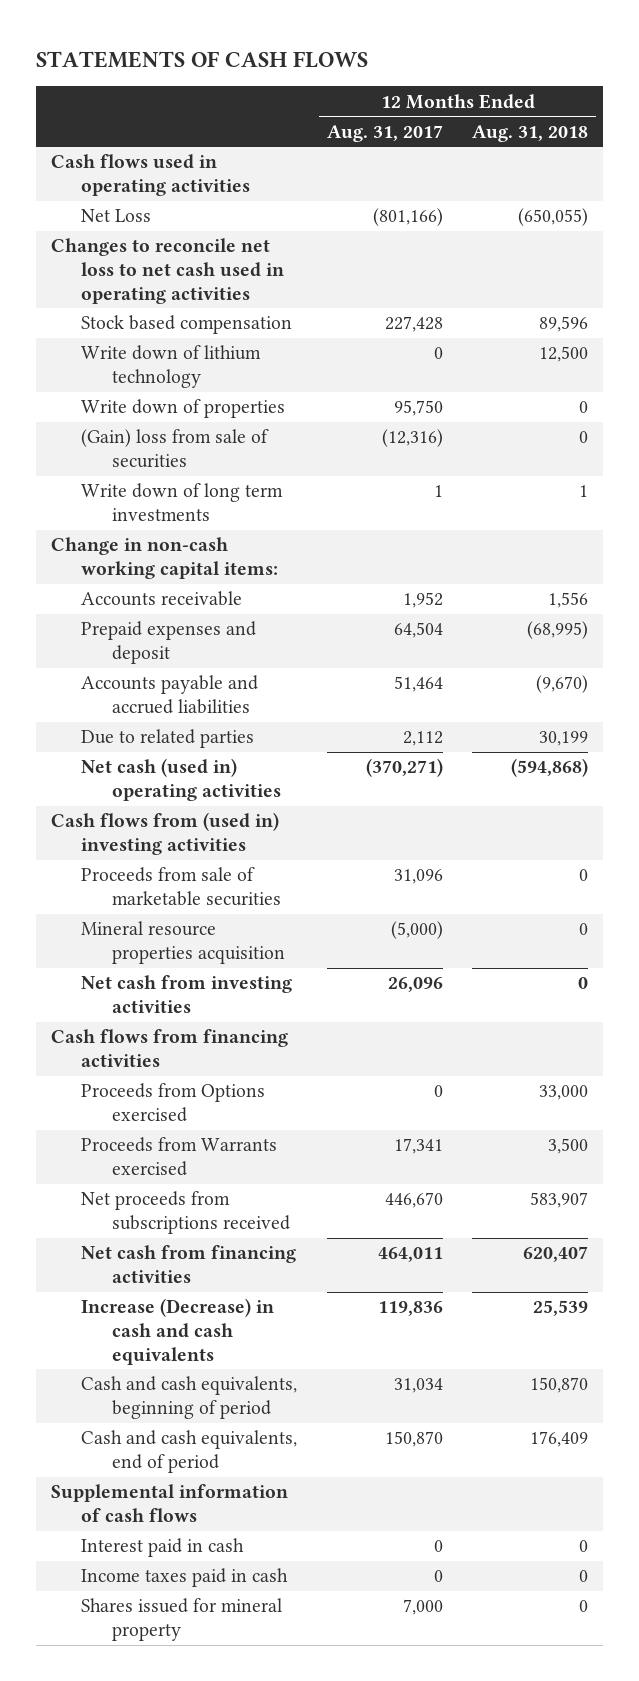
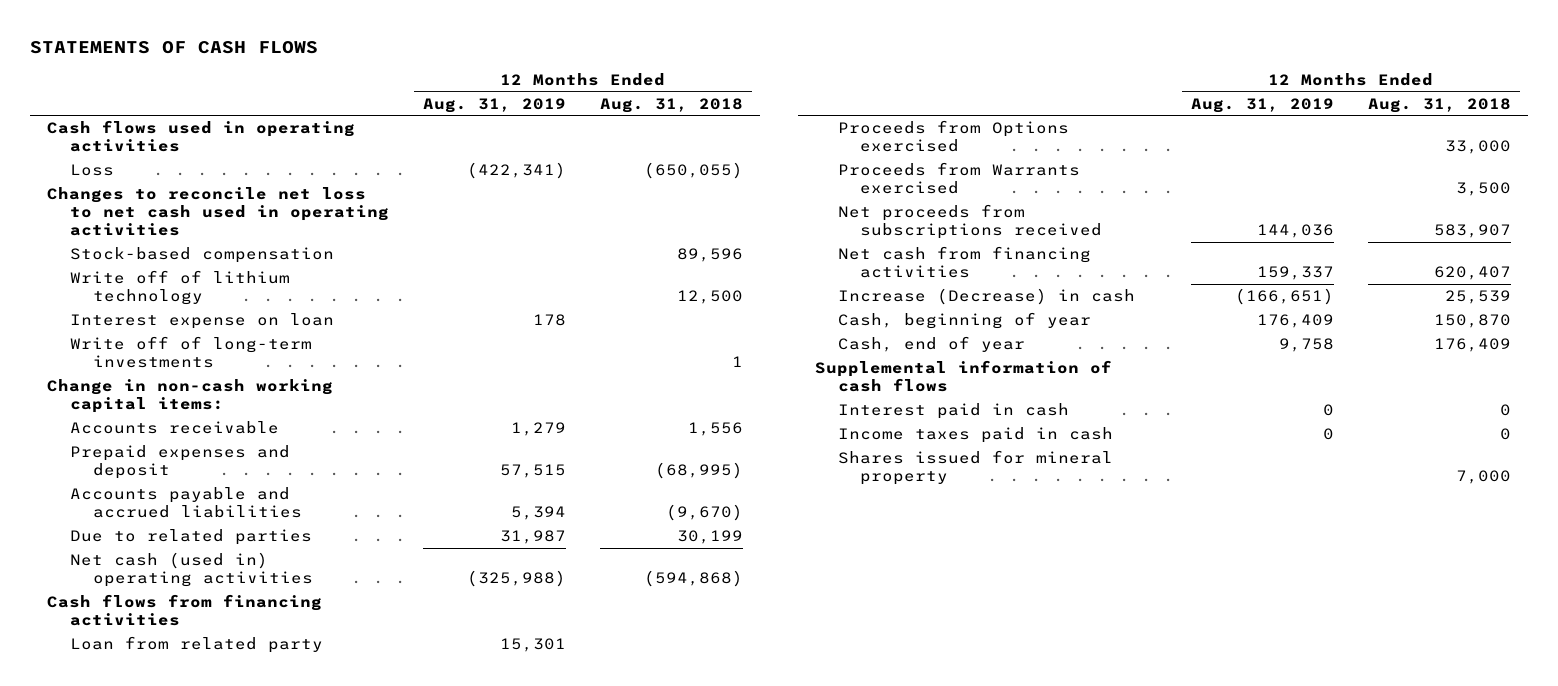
- | 12 Months Ended Aug. 31, 2017 | 12 Months Ended Aug. 31, 2018
+ | 12 Months Ended Aug. 31, 2019 | 12 Months Ended Aug. 31, 2018
- Net Loss | (801,166) | (650,055)
+ Loss | (422,341) | (650,055)
- Stock based compensation | 227,428 | 89,596
- Write down of lithium technology | 0 | 12,500
- Write down of properties | 95,750 | 0
- (Gain) loss from sale of securities | (12,316) | 0
- Write down of long term investments | 1 | 1
+ Stock-based compensation | | 89,596
+ Write off of lithium technology | | 12,500
+ Interest expense on loan | 178 |
+ Write off of long-term investments | | 1
- Cash flows from (used in) investing activities
- Proceeds from sale of marketable securities | 31,096 | 0
- Mineral resource properties acquisition | (5,000) | 0
- Net cash from investing activities | 26,096 | 0
+ Loan from related party | 15,301 |
- Increase (Decrease) in cash and cash equivalents | 119,836 | 25,539
- Cash and cash equivalents, beginning of period | 31,034 | 150,870
- Cash and cash equivalents, end of period | 150,870 | 176,409
+ Increase (Decrease) in cash | (166,651) | 25,539
+ Cash, beginning of year | 176,409 | 150,870
+ Cash, end of year | 9,758 | 176,409
- Shares issued for mineral property | 7,000 | 0
+ Shares issued for mineral property | | 7,000

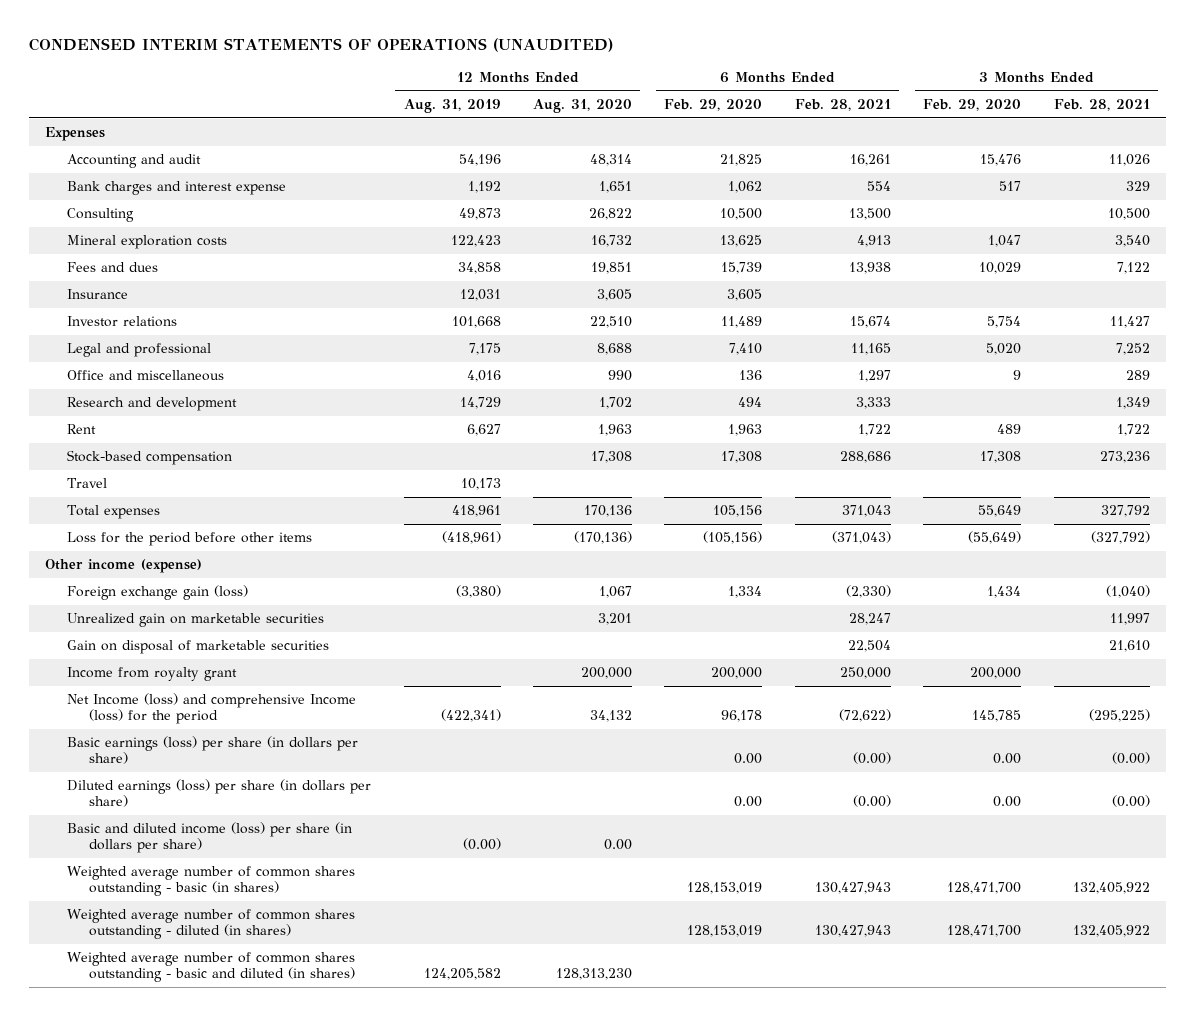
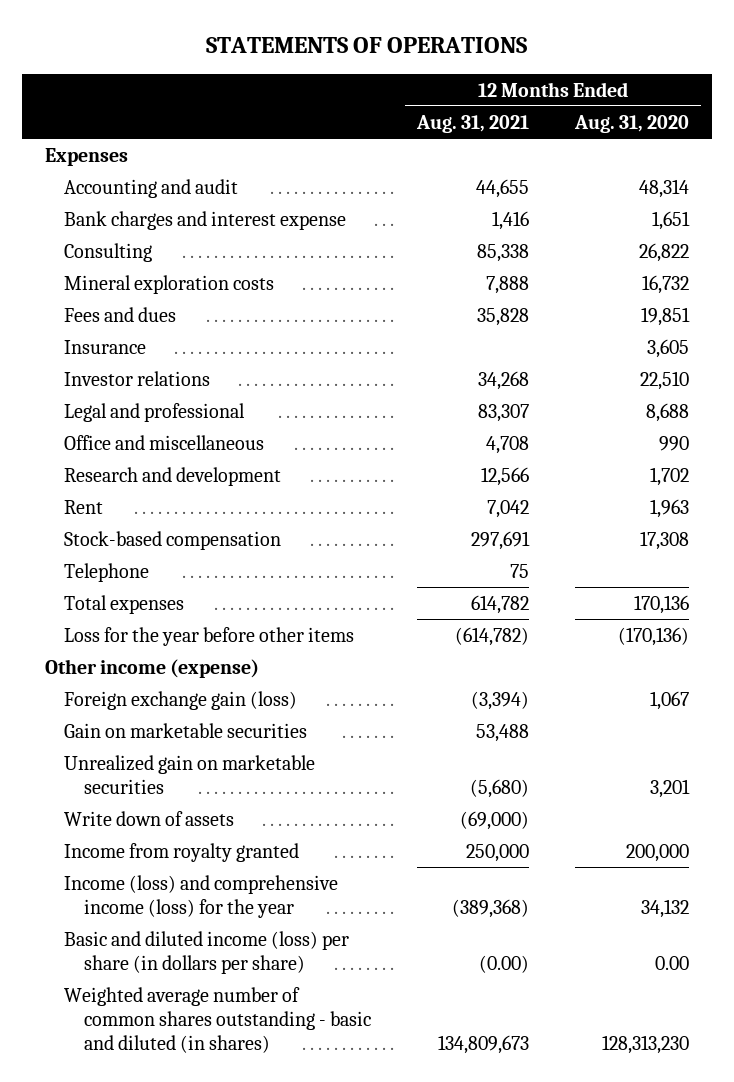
- CONDENSED INTERIM STATEMENTS OF OPERATIONS (UNAUDITED)
+ STATEMENTS OF OPERATIONS
- | 12 Months Ended Aug. 31, 2019 | 12 Months Ended Aug. 31, 2020 | 6 Months Ended Feb. 29, 2020 | 6 Months Ended Feb. 28, 2021 | 3 Months Ended Feb. 29, 2020 | 3 Months Ended Feb. 28, 2021
+ | 12 Months Ended Aug. 31, 2021 | 12 Months Ended Aug. 31, 2020
- Travel | 10,173 | | | | |
+ Telephone | 75 |
- Loss for the period before other items | (418,961) | (170,136) | (105,156) | (371,043) | (55,649) | (327,792)
+ Loss for the year before other items | (614,782) | (170,136)
+ Gain on marketable securities | 53,488 |
- Gain on disposal of marketable securities | | | | 22,504 | | 21,610
- Income from royalty grant | | 200,000 | 200,000 | 250,000 | 200,000 |
- Net Income (loss) and comprehensive Income (loss) for the period | (422,341) | 34,132 | 96,178 | (72,622) | 145,785 | (295,225)
- Basic earnings (loss) per share (in dollars per share) | | | 0.00 | (0.00) | 0.00 | (0.00)
- Diluted earnings (loss) per share (in dollars per share) | | | 0.00 | (0.00) | 0.00 | (0.00)
+ Write down of assets | (69,000) |
+ Income from royalty granted | 250,000 | 200,000
+ Income (loss) and comprehensive income (loss) for the year | (389,368) | 34,132
- Weighted average number of common shares outstanding - basic (in shares) | | | 128,153,019 | 130,427,943 | 128,471,700 | 132,405,922
- Weighted average number of common shares outstanding - diluted (in shares) | | | 128,153,019 | 130,427,943 | 128,471,700 | 132,405,922

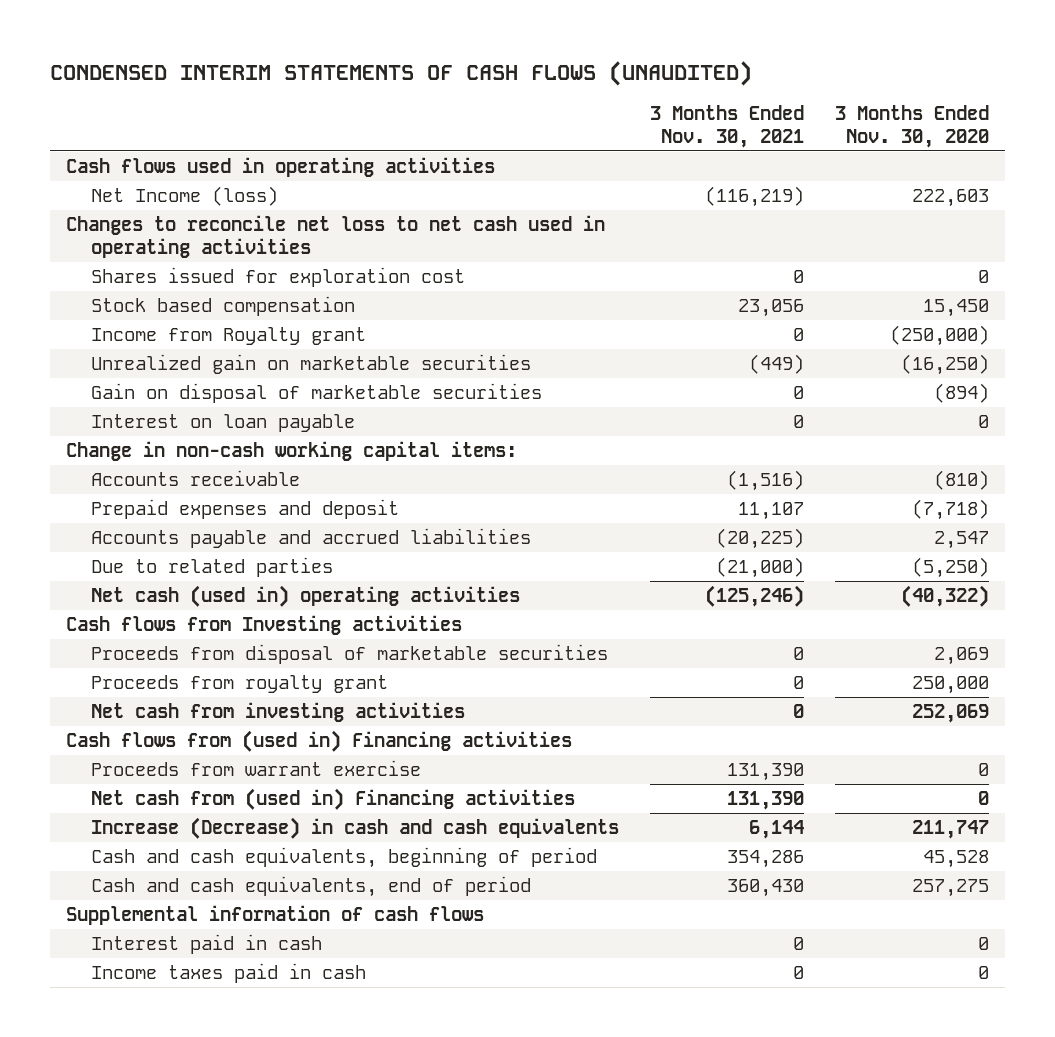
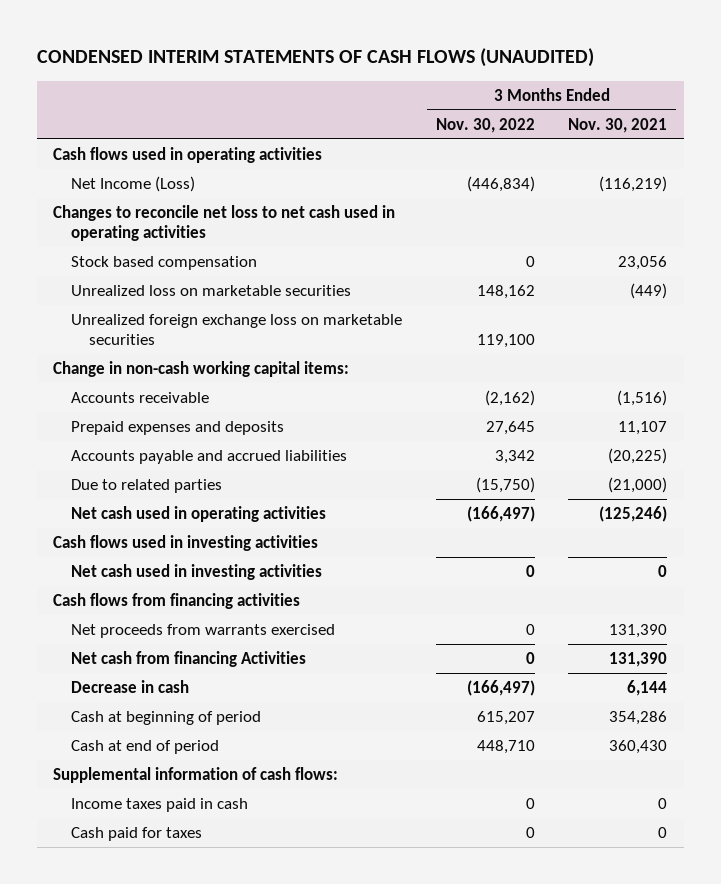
- | 3 Months Ended Nov. 30, 2021 | 3 Months Ended Nov. 30, 2020
+ | 3 Months Ended Nov. 30, 2022 | 3 Months Ended Nov. 30, 2021
- Net Income (loss) | (116,219) | 222,603
+ Net Income (Loss) | (446,834) | (116,219)
- Shares issued for exploration cost | 0 | 0
- Income from Royalty grant | 0 | (250,000)
- Unrealized gain on marketable securities | (449) | (16,250)
- Gain on disposal of marketable securities | 0 | (894)
- Interest on loan payable | 0 | 0
+ Unrealized loss on marketable securities | 148,162 | (449)
+ Unrealized foreign exchange loss on marketable securities | 119,100 |
- Prepaid expenses and deposit | 11,107 | (7,718)
+ Prepaid expenses and deposits | 27,645 | 11,107
- Net cash (used in) operating activities | (125,246) | (40,322)
- Cash flows from Investing activities
- Proceeds from disposal of marketable securities | 0 | 2,069
- Proceeds from royalty grant | 0 | 250,000
- Net cash from investing activities | 0 | 252,069
- Cash flows from (used in) Financing activities
- Proceeds from warrant exercise | 131,390 | 0
- Net cash from (used in) Financing activities | 131,390 | 0
- Increase (Decrease) in cash and cash equivalents | 6,144 | 211,747
- Cash and cash equivalents, beginning of period | 354,286 | 45,528
- Cash and cash equivalents, end of period | 360,430 | 257,275
- Supplemental information of cash flows
- Interest paid in cash | 0 | 0
+ Net cash used in operating activities | (166,497) | (125,246)
+ Cash flows used in investing activities
+ Net cash used in investing activities | 0 | 0
+ Cash flows from financing activities
+ Net proceeds from warrants exercised | 0 | 131,390
+ Net cash from financing Activities | 0 | 131,390
+ Decrease in cash | (166,497) | 6,144
+ Cash at beginning of period | 615,207 | 354,286
+ Cash at end of period | 448,710 | 360,430
+ Supplemental information of cash flows:
+ Cash paid for taxes | 0 | 0

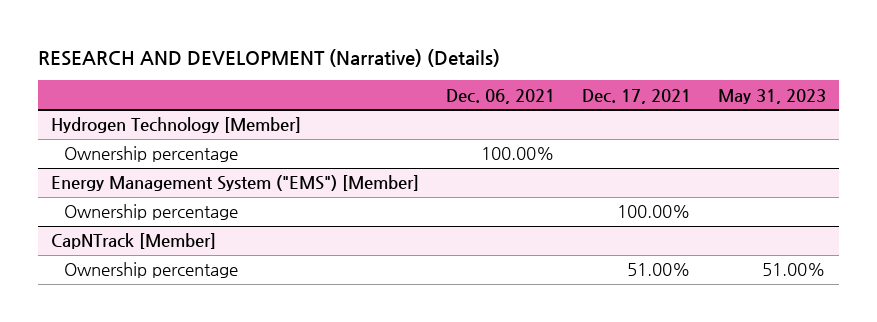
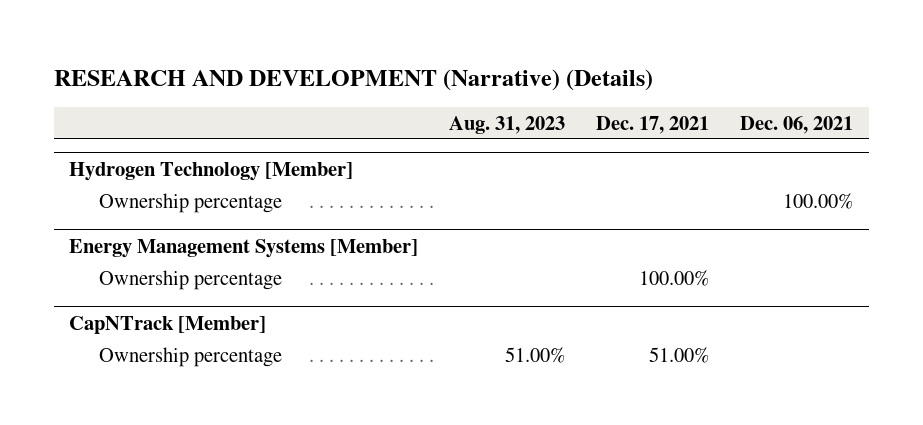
- | Dec. 06, 2021 | Dec. 17, 2021 | May 31, 2023
+ | Aug. 31, 2023 | Dec. 17, 2021 | Dec. 06, 2021
- Energy Management System ("EMS") [Member]
+ Energy Management Systems [Member]

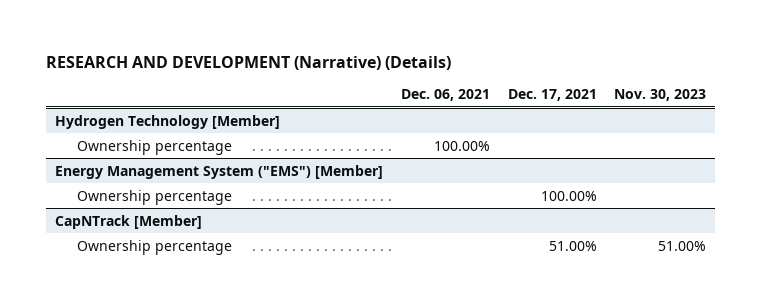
- | Aug. 31, 2023 | Dec. 17, 2021 | Dec. 06, 2021
+ | Dec. 06, 2021 | Dec. 17, 2021 | Nov. 30, 2023
- Energy Management Systems [Member]
+ Energy Management System ("EMS") [Member]

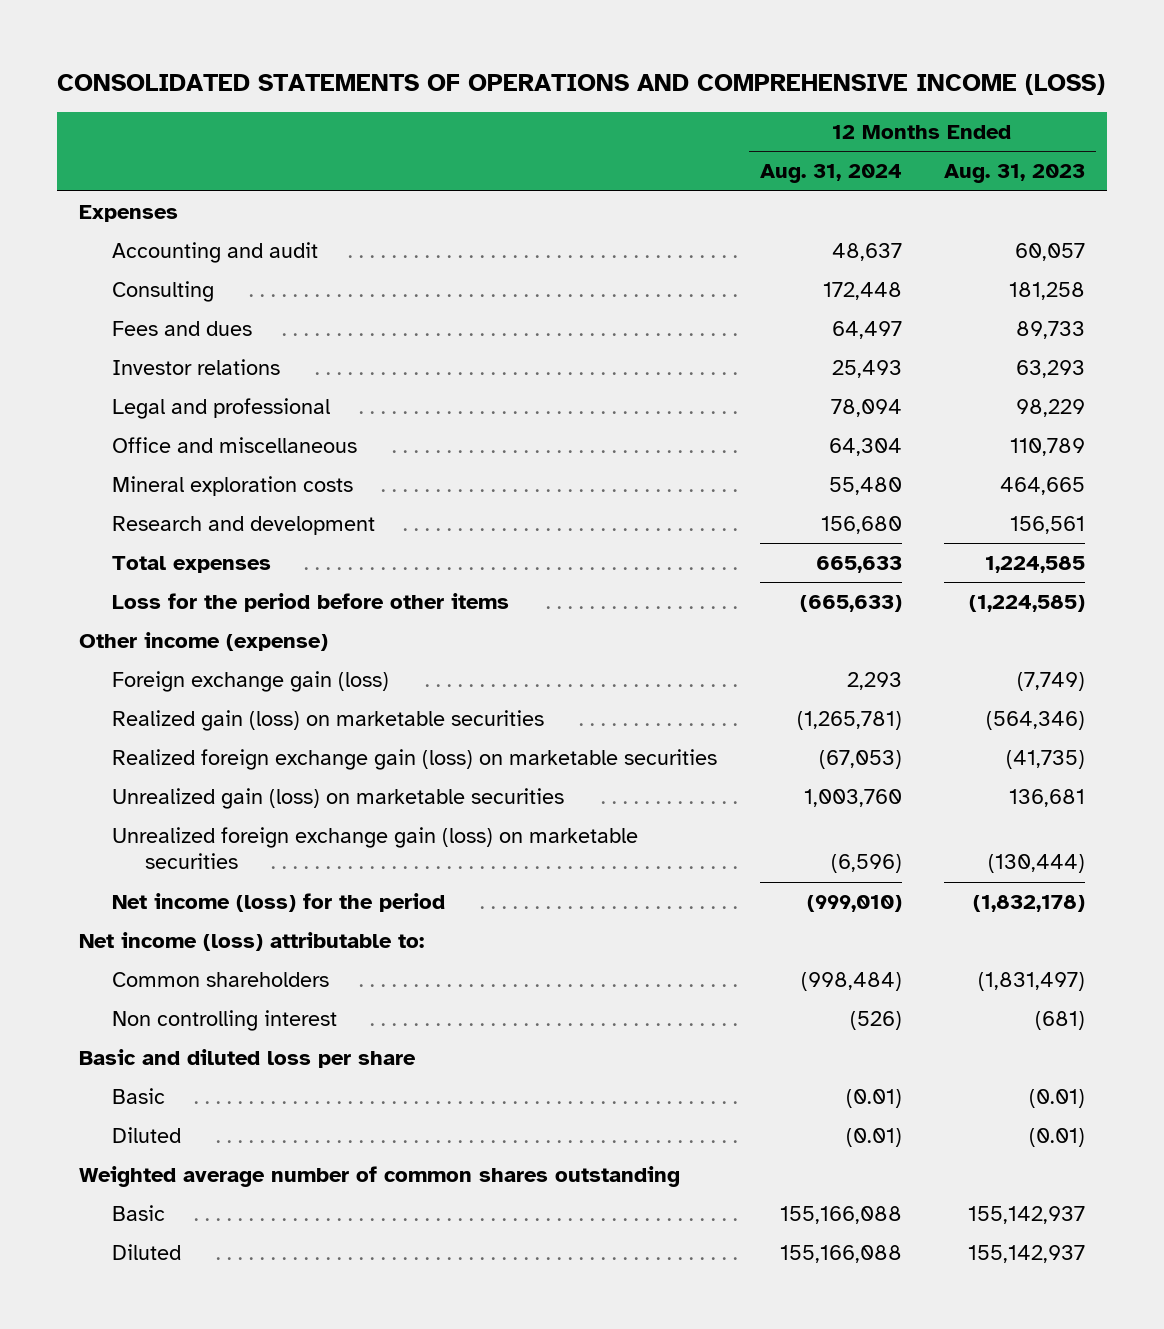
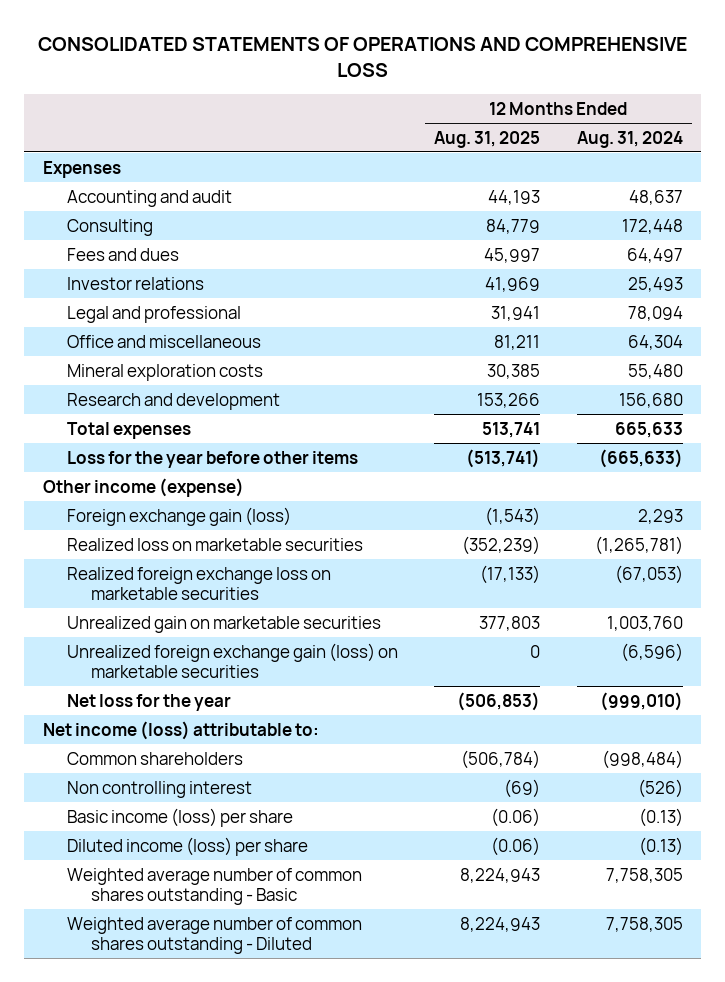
- CONSOLIDATED STATEMENTS OF OPERATIONS AND COMPREHENSIVE INCOME (LOSS)
+ CONSOLIDATED STATEMENTS OF OPERATIONS AND COMPREHENSIVE LOSS
- | 12 Months Ended Aug. 31, 2024 | 12 Months Ended Aug. 31, 2023
+ | 12 Months Ended Aug. 31, 2025 | 12 Months Ended Aug. 31, 2024
- Loss for the period before other items | (665,633) | (1,224,585)
+ Loss for the year before other items | (513,741) | (665,633)
- Realized gain (loss) on marketable securities | (1,265,781) | (564,346)
- Realized foreign exchange gain (loss) on marketable securities | (67,053) | (41,735)
- Unrealized gain (loss) on marketable securities | 1,003,760 | 136,681
+ Realized loss on marketable securities | (352,239) | (1,265,781)
+ Realized foreign exchange loss on marketable securities | (17,133) | (67,053)
+ Unrealized gain on marketable securities | 377,803 | 1,003,760
- Net income (loss) for the period | (999,010) | (1,832,178)
+ Net loss for the year | (506,853) | (999,010)
- Basic and diluted loss per share
- Basic | (0.01) | (0.01)
- Diluted | (0.01) | (0.01)
- Weighted average number of common shares outstanding
- Basic | 155,166,088 | 155,142,937
- Diluted | 155,166,088 | 155,142,937
+ Basic income (loss) per share | (0.06) | (0.13)
+ Diluted income (loss) per share | (0.06) | (0.13)
+ Weighted average number of common shares outstanding - Basic | 8,224,943 | 7,758,305
+ Weighted average number of common shares outstanding - Diluted | 8,224,943 | 7,758,305

